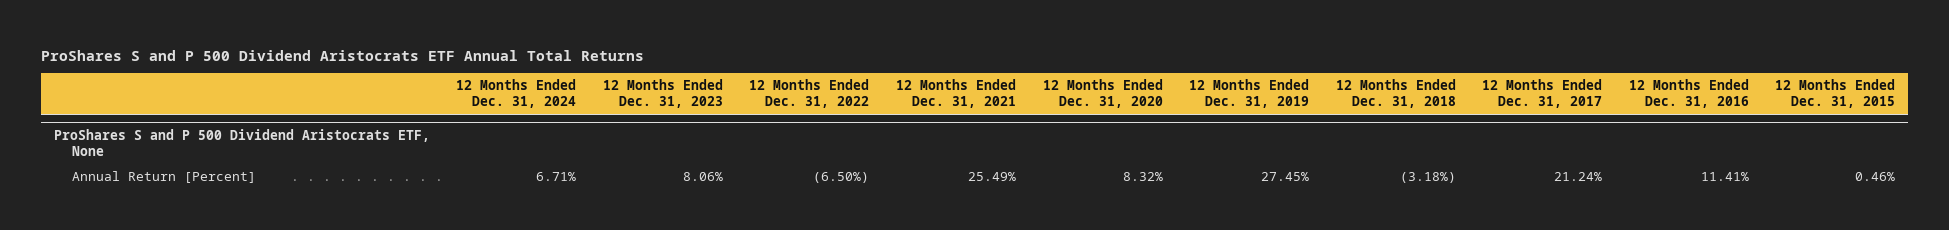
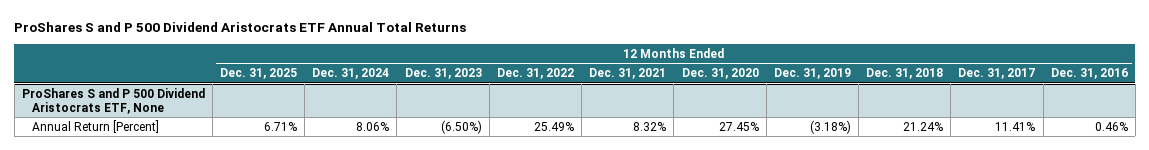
- | 12 Months Ended Dec. 31, 2024 | 12 Months Ended Dec. 31, 2023 | 12 Months Ended Dec. 31, 2022 | 12 Months Ended Dec. 31, 2021 | 12 Months Ended Dec. 31, 2020 | 12 Months Ended Dec. 31, 2019 | 12 Months Ended Dec. 31, 2018 | 12 Months Ended Dec. 31, 2017 | 12 Months Ended Dec. 31, 2016 | 12 Months Ended Dec. 31, 2015
+ | 12 Months Ended Dec. 31, 2025 | 12 Months Ended Dec. 31, 2024 | 12 Months Ended Dec. 31, 2023 | 12 Months Ended Dec. 31, 2022 | 12 Months Ended Dec. 31, 2021 | 12 Months Ended Dec. 31, 2020 | 12 Months Ended Dec. 31, 2019 | 12 Months Ended Dec. 31, 2018 | 12 Months Ended Dec. 31, 2017 | 12 Months Ended Dec. 31, 2016
@ ProShares S and P 500 Dividend Aristocrats ETF, None
- Annual Return [Percent] | 6.71% | 8.06% | (6.50%) | 25.49% | 8.32% | 27.45% | (3.18%) | 21.24% | 11.41% | 0.46%
+ Annual Return [Percent] | 6.71% | 8.06% | (6.50%) | 25.49% | 8.32% | 27.45% | (3.18%) | 21.24% | 11.41% | 0.46%

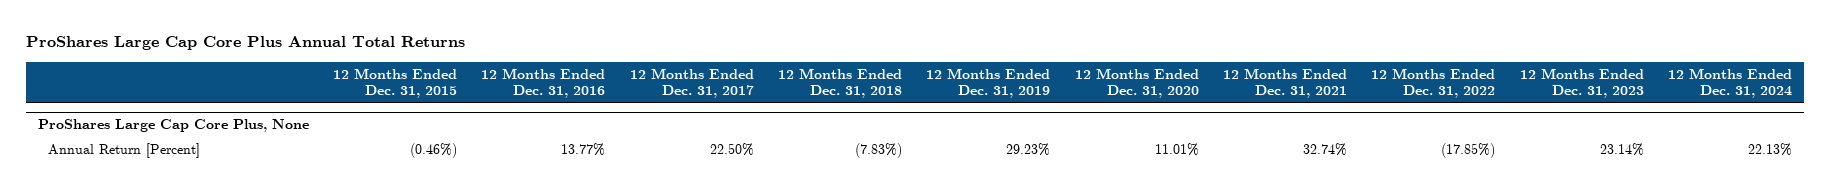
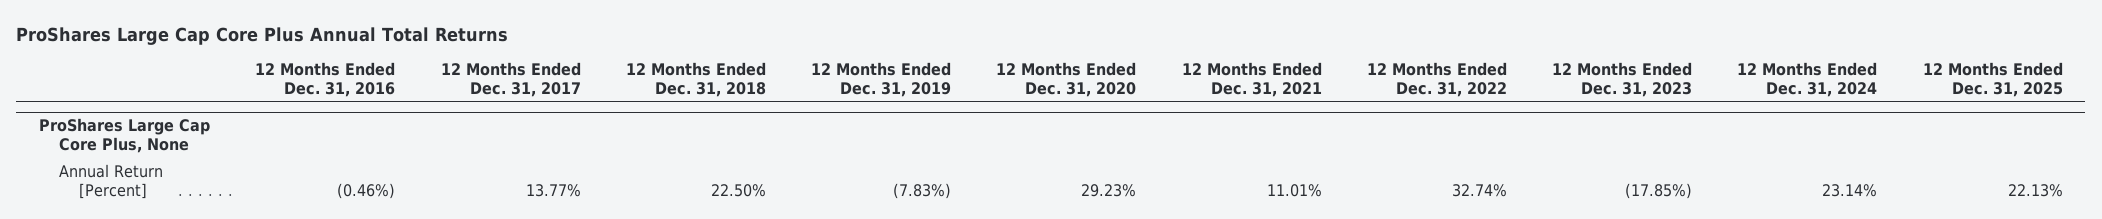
- | 12 Months Ended Dec. 31, 2015 | 12 Months Ended Dec. 31, 2016 | 12 Months Ended Dec. 31, 2017 | 12 Months Ended Dec. 31, 2018 | 12 Months Ended Dec. 31, 2019 | 12 Months Ended Dec. 31, 2020 | 12 Months Ended Dec. 31, 2021 | 12 Months Ended Dec. 31, 2022 | 12 Months Ended Dec. 31, 2023 | 12 Months Ended Dec. 31, 2024
+ | 12 Months Ended Dec. 31, 2016 | 12 Months Ended Dec. 31, 2017 | 12 Months Ended Dec. 31, 2018 | 12 Months Ended Dec. 31, 2019 | 12 Months Ended Dec. 31, 2020 | 12 Months Ended Dec. 31, 2021 | 12 Months Ended Dec. 31, 2022 | 12 Months Ended Dec. 31, 2023 | 12 Months Ended Dec. 31, 2024 | 12 Months Ended Dec. 31, 2025
@ ProShares Large Cap Core Plus, None
- Annual Return [Percent] | (0.46%) | 13.77% | 22.50% | (7.83%) | 29.23% | 11.01% | 32.74% | (17.85%) | 23.14% | 22.13%
+ Annual Return [Percent] | (0.46%) | 13.77% | 22.50% | (7.83%) | 29.23% | 11.01% | 32.74% | (17.85%) | 23.14% | 22.13%

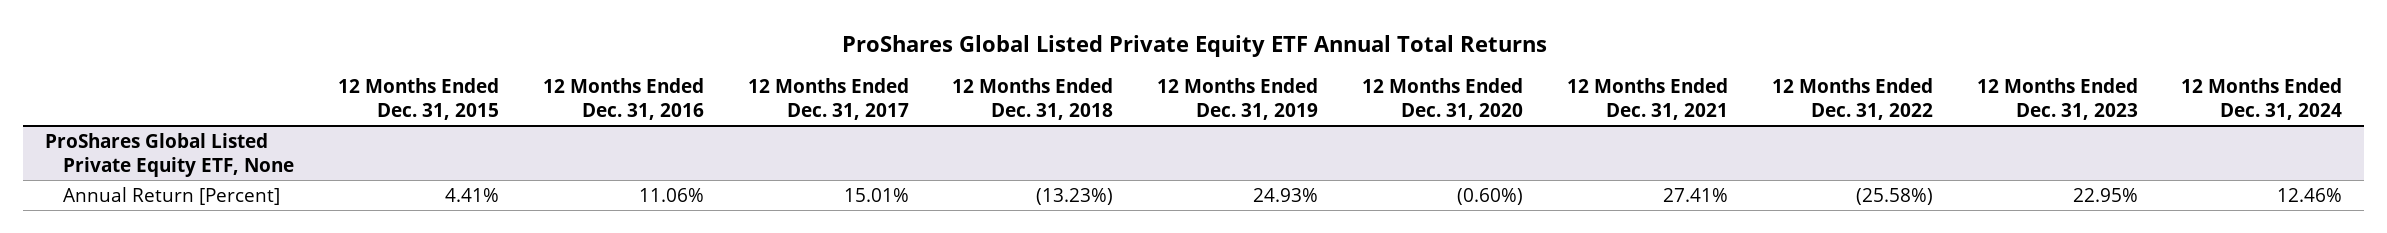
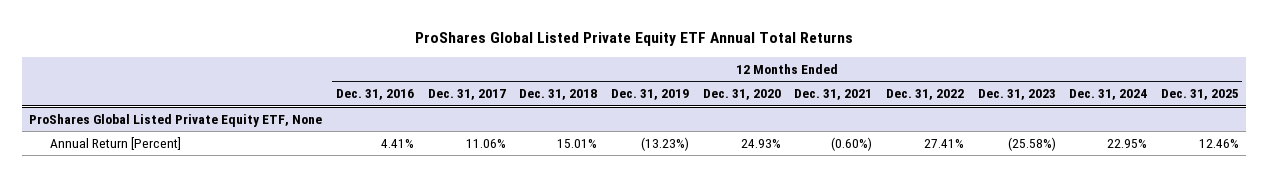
- | 12 Months Ended Dec. 31, 2015 | 12 Months Ended Dec. 31, 2016 | 12 Months Ended Dec. 31, 2017 | 12 Months Ended Dec. 31, 2018 | 12 Months Ended Dec. 31, 2019 | 12 Months Ended Dec. 31, 2020 | 12 Months Ended Dec. 31, 2021 | 12 Months Ended Dec. 31, 2022 | 12 Months Ended Dec. 31, 2023 | 12 Months Ended Dec. 31, 2024
+ | 12 Months Ended Dec. 31, 2016 | 12 Months Ended Dec. 31, 2017 | 12 Months Ended Dec. 31, 2018 | 12 Months Ended Dec. 31, 2019 | 12 Months Ended Dec. 31, 2020 | 12 Months Ended Dec. 31, 2021 | 12 Months Ended Dec. 31, 2022 | 12 Months Ended Dec. 31, 2023 | 12 Months Ended Dec. 31, 2024 | 12 Months Ended Dec. 31, 2025
@ ProShares Global Listed Private Equity ETF, None
- Annual Return [Percent] | 4.41% | 11.06% | 15.01% | (13.23%) | 24.93% | (0.60%) | 27.41% | (25.58%) | 22.95% | 12.46%
+ Annual Return [Percent] | 4.41% | 11.06% | 15.01% | (13.23%) | 24.93% | (0.60%) | 27.41% | (25.58%) | 22.95% | 12.46%

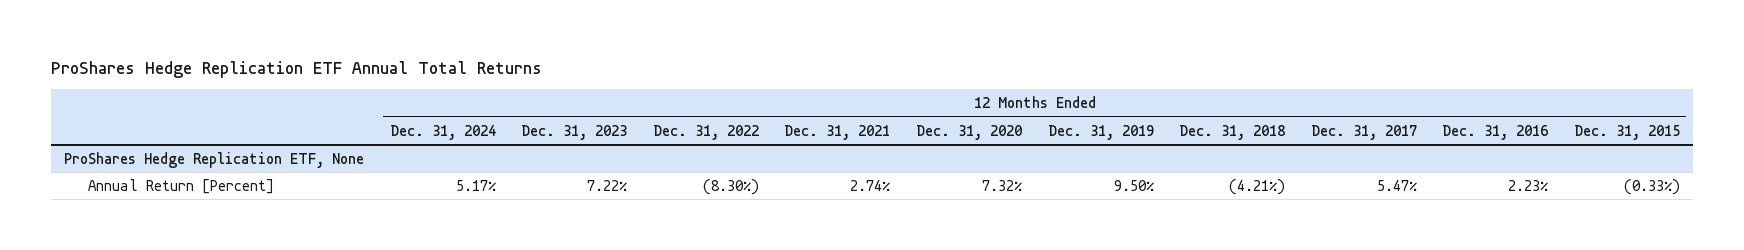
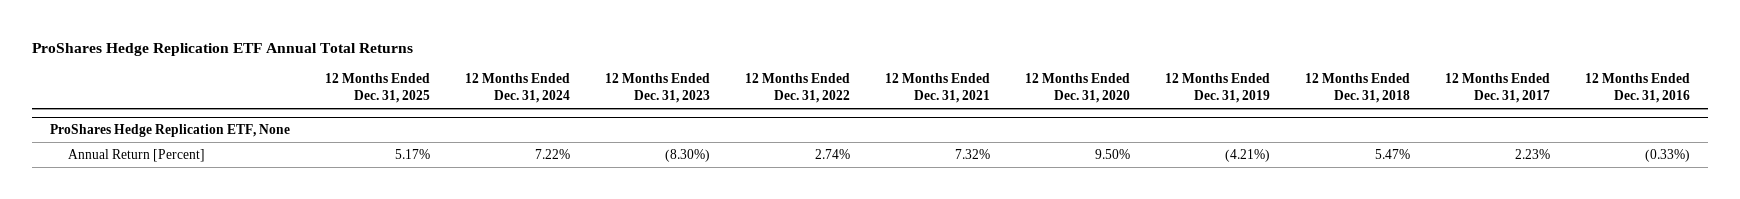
- | 12 Months Ended Dec. 31, 2024 | 12 Months Ended Dec. 31, 2023 | 12 Months Ended Dec. 31, 2022 | 12 Months Ended Dec. 31, 2021 | 12 Months Ended Dec. 31, 2020 | 12 Months Ended Dec. 31, 2019 | 12 Months Ended Dec. 31, 2018 | 12 Months Ended Dec. 31, 2017 | 12 Months Ended Dec. 31, 2016 | 12 Months Ended Dec. 31, 2015
+ | 12 Months Ended Dec. 31, 2025 | 12 Months Ended Dec. 31, 2024 | 12 Months Ended Dec. 31, 2023 | 12 Months Ended Dec. 31, 2022 | 12 Months Ended Dec. 31, 2021 | 12 Months Ended Dec. 31, 2020 | 12 Months Ended Dec. 31, 2019 | 12 Months Ended Dec. 31, 2018 | 12 Months Ended Dec. 31, 2017 | 12 Months Ended Dec. 31, 2016
@ ProShares Hedge Replication ETF, None
- Annual Return [Percent] | 5.17% | 7.22% | (8.30%) | 2.74% | 7.32% | 9.50% | (4.21%) | 5.47% | 2.23% | (0.33%)
+ Annual Return [Percent] | 5.17% | 7.22% | (8.30%) | 2.74% | 7.32% | 9.50% | (4.21%) | 5.47% | 2.23% | (0.33%)

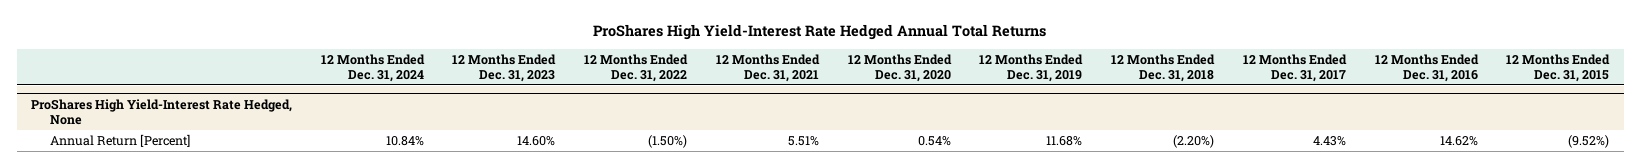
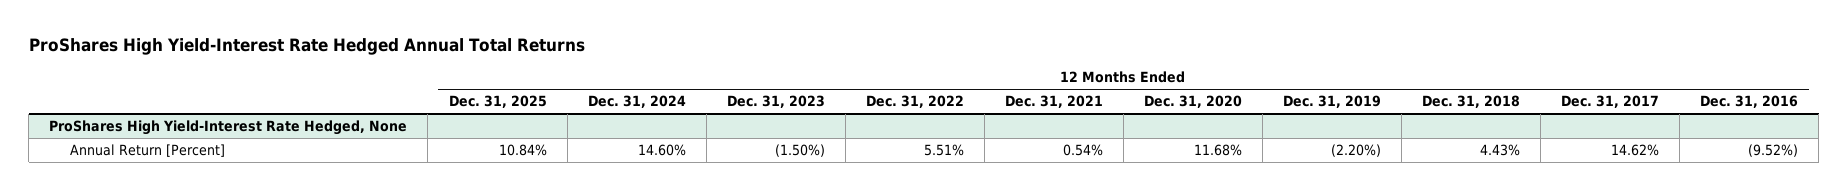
- | 12 Months Ended Dec. 31, 2024 | 12 Months Ended Dec. 31, 2023 | 12 Months Ended Dec. 31, 2022 | 12 Months Ended Dec. 31, 2021 | 12 Months Ended Dec. 31, 2020 | 12 Months Ended Dec. 31, 2019 | 12 Months Ended Dec. 31, 2018 | 12 Months Ended Dec. 31, 2017 | 12 Months Ended Dec. 31, 2016 | 12 Months Ended Dec. 31, 2015
+ | 12 Months Ended Dec. 31, 2025 | 12 Months Ended Dec. 31, 2024 | 12 Months Ended Dec. 31, 2023 | 12 Months Ended Dec. 31, 2022 | 12 Months Ended Dec. 31, 2021 | 12 Months Ended Dec. 31, 2020 | 12 Months Ended Dec. 31, 2019 | 12 Months Ended Dec. 31, 2018 | 12 Months Ended Dec. 31, 2017 | 12 Months Ended Dec. 31, 2016
@ ProShares High Yield-Interest Rate Hedged, None
- Annual Return [Percent] | 10.84% | 14.60% | (1.50%) | 5.51% | 0.54% | 11.68% | (2.20%) | 4.43% | 14.62% | (9.52%)
+ Annual Return [Percent] | 10.84% | 14.60% | (1.50%) | 5.51% | 0.54% | 11.68% | (2.20%) | 4.43% | 14.62% | (9.52%)

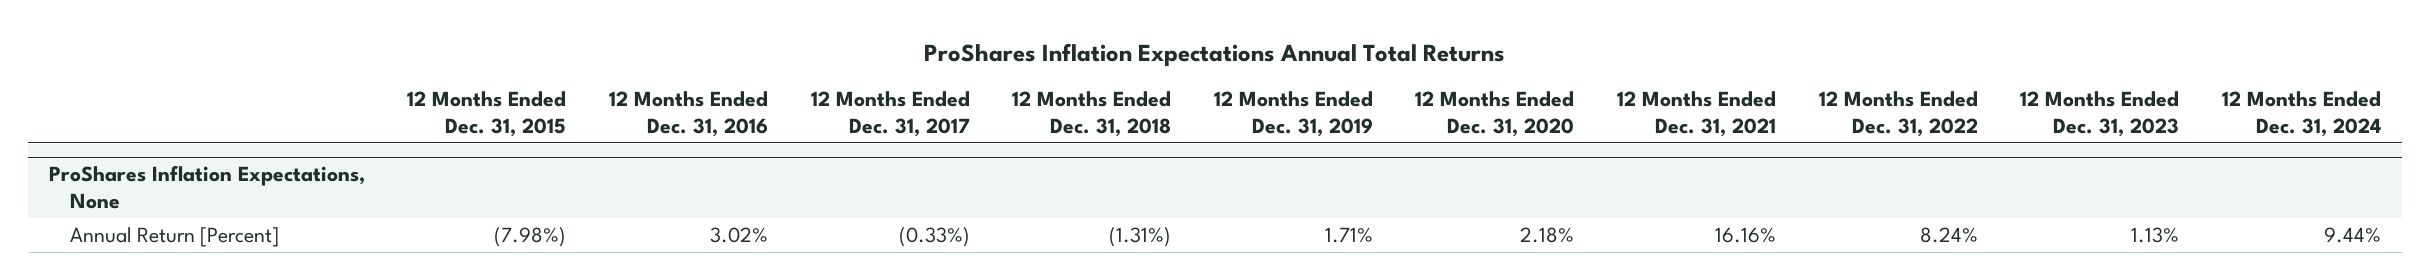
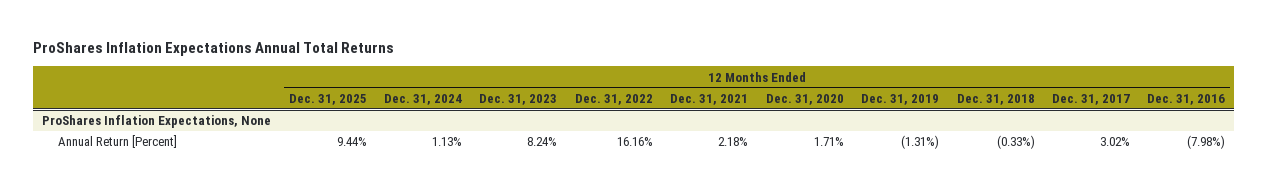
- | 12 Months Ended Dec. 31, 2015 | 12 Months Ended Dec. 31, 2016 | 12 Months Ended Dec. 31, 2017 | 12 Months Ended Dec. 31, 2018 | 12 Months Ended Dec. 31, 2019 | 12 Months Ended Dec. 31, 2020 | 12 Months Ended Dec. 31, 2021 | 12 Months Ended Dec. 31, 2022 | 12 Months Ended Dec. 31, 2023 | 12 Months Ended Dec. 31, 2024
+ | 12 Months Ended Dec. 31, 2025 | 12 Months Ended Dec. 31, 2024 | 12 Months Ended Dec. 31, 2023 | 12 Months Ended Dec. 31, 2022 | 12 Months Ended Dec. 31, 2021 | 12 Months Ended Dec. 31, 2020 | 12 Months Ended Dec. 31, 2019 | 12 Months Ended Dec. 31, 2018 | 12 Months Ended Dec. 31, 2017 | 12 Months Ended Dec. 31, 2016
@ ProShares Inflation Expectations, None
- Annual Return [Percent] | (7.98%) | 3.02% | (0.33%) | (1.31%) | 1.71% | 2.18% | 16.16% | 8.24% | 1.13% | 9.44%
+ Annual Return [Percent] | 9.44% | 1.13% | 8.24% | 16.16% | 2.18% | 1.71% | (1.31%) | (0.33%) | 3.02% | (7.98%)

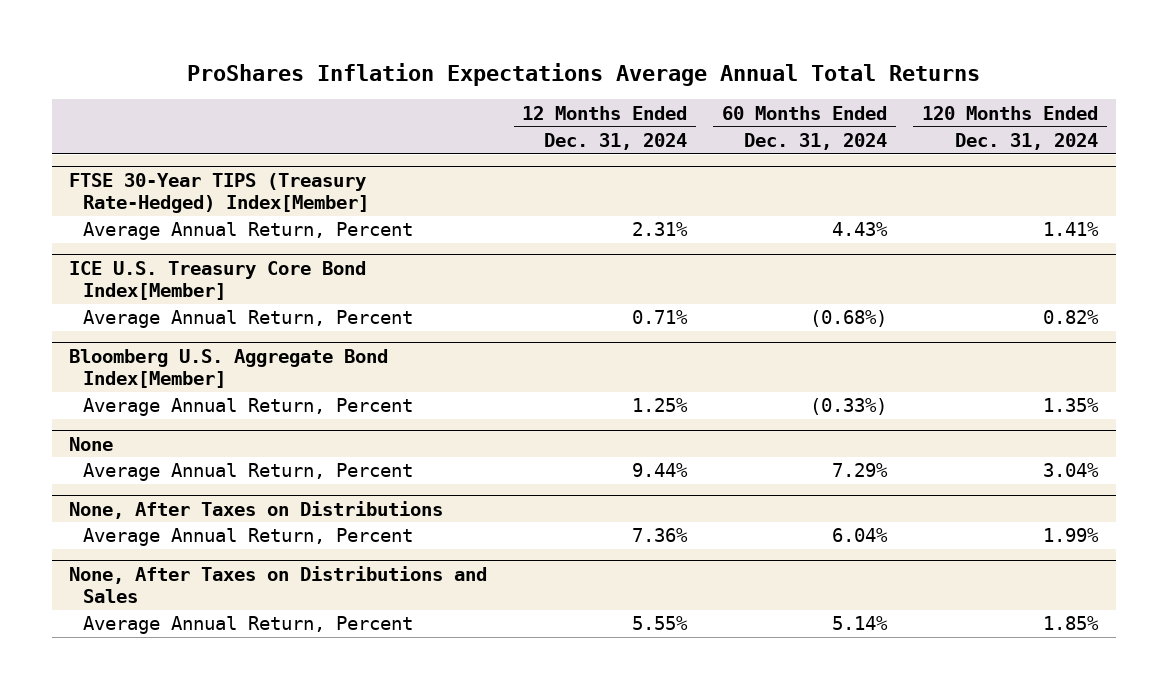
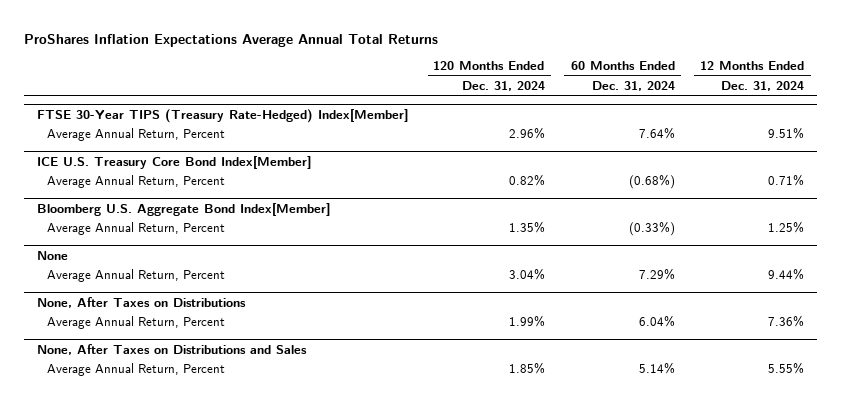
- | 12 Months Ended Dec. 31, 2024 | 60 Months Ended Dec. 31, 2024 | 120 Months Ended Dec. 31, 2024
+ | 120 Months Ended Dec. 31, 2024 | 60 Months Ended Dec. 31, 2024 | 12 Months Ended Dec. 31, 2024
@ FTSE 30-Year TIPS (Treasury Rate-Hedged) Index[Member]
- Average Annual Return, Percent | 2.31% | 4.43% | 1.41%
+ Average Annual Return, Percent | 2.96% | 7.64% | 9.51%

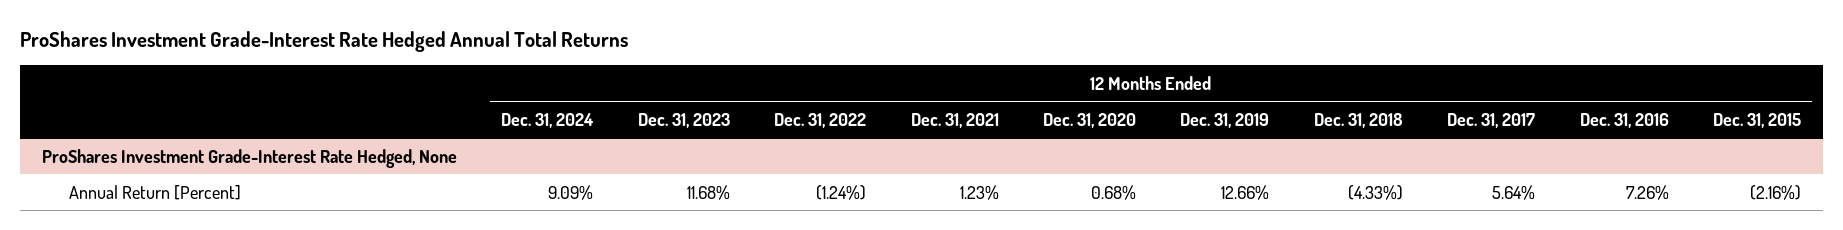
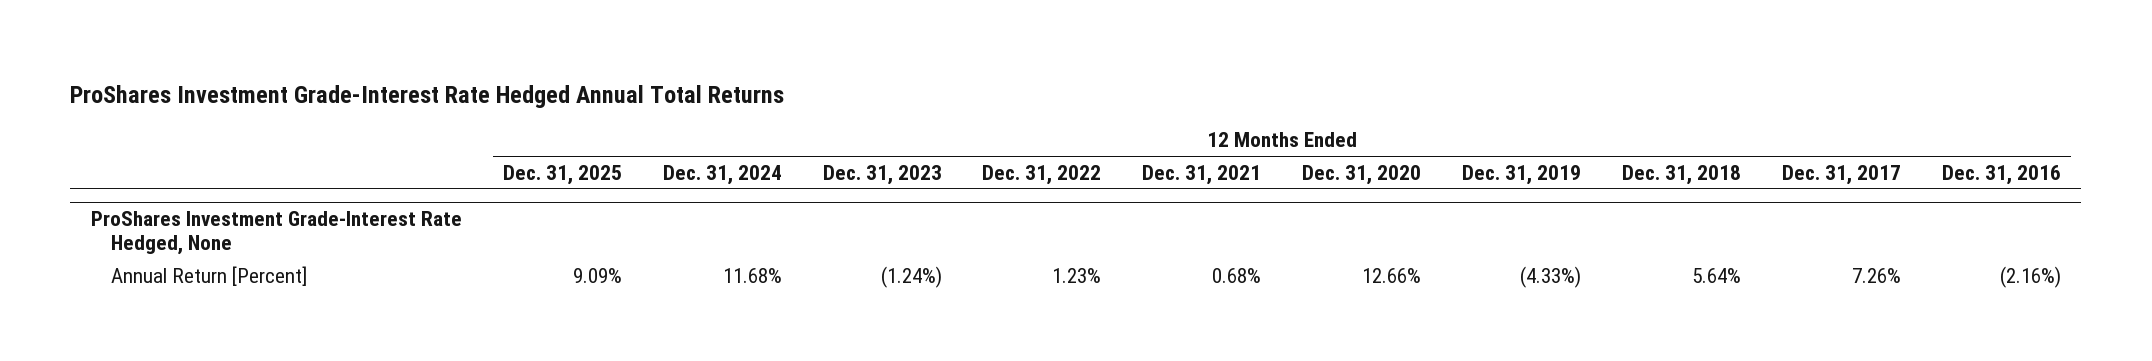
- | 12 Months Ended Dec. 31, 2024 | 12 Months Ended Dec. 31, 2023 | 12 Months Ended Dec. 31, 2022 | 12 Months Ended Dec. 31, 2021 | 12 Months Ended Dec. 31, 2020 | 12 Months Ended Dec. 31, 2019 | 12 Months Ended Dec. 31, 2018 | 12 Months Ended Dec. 31, 2017 | 12 Months Ended Dec. 31, 2016 | 12 Months Ended Dec. 31, 2015
+ | 12 Months Ended Dec. 31, 2025 | 12 Months Ended Dec. 31, 2024 | 12 Months Ended Dec. 31, 2023 | 12 Months Ended Dec. 31, 2022 | 12 Months Ended Dec. 31, 2021 | 12 Months Ended Dec. 31, 2020 | 12 Months Ended Dec. 31, 2019 | 12 Months Ended Dec. 31, 2018 | 12 Months Ended Dec. 31, 2017 | 12 Months Ended Dec. 31, 2016
@ ProShares Investment Grade-Interest Rate Hedged, None
- Annual Return [Percent] | 9.09% | 11.68% | (1.24%) | 1.23% | 0.68% | 12.66% | (4.33%) | 5.64% | 7.26% | (2.16%)
+ Annual Return [Percent] | 9.09% | 11.68% | (1.24%) | 1.23% | 0.68% | 12.66% | (4.33%) | 5.64% | 7.26% | (2.16%)

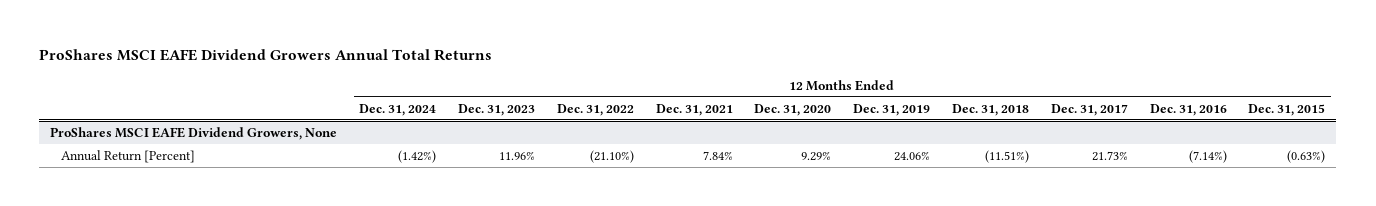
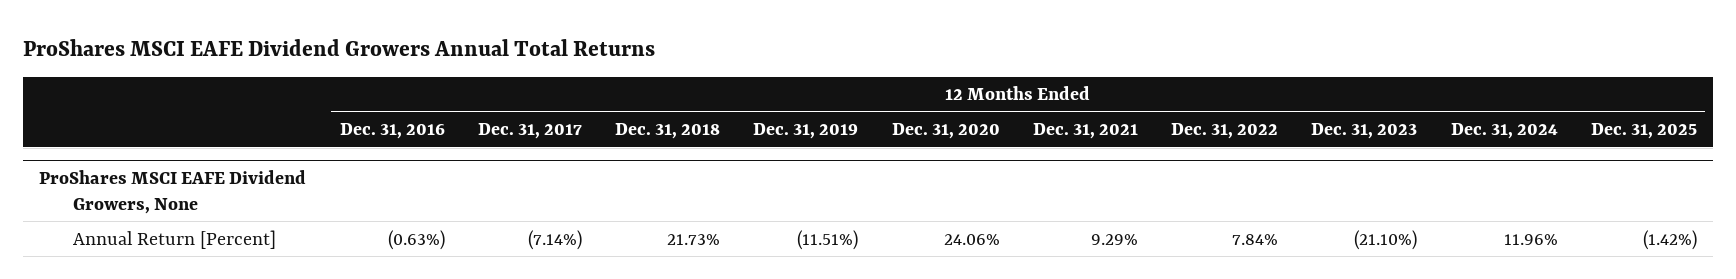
- | 12 Months Ended Dec. 31, 2024 | 12 Months Ended Dec. 31, 2023 | 12 Months Ended Dec. 31, 2022 | 12 Months Ended Dec. 31, 2021 | 12 Months Ended Dec. 31, 2020 | 12 Months Ended Dec. 31, 2019 | 12 Months Ended Dec. 31, 2018 | 12 Months Ended Dec. 31, 2017 | 12 Months Ended Dec. 31, 2016 | 12 Months Ended Dec. 31, 2015
+ | 12 Months Ended Dec. 31, 2016 | 12 Months Ended Dec. 31, 2017 | 12 Months Ended Dec. 31, 2018 | 12 Months Ended Dec. 31, 2019 | 12 Months Ended Dec. 31, 2020 | 12 Months Ended Dec. 31, 2021 | 12 Months Ended Dec. 31, 2022 | 12 Months Ended Dec. 31, 2023 | 12 Months Ended Dec. 31, 2024 | 12 Months Ended Dec. 31, 2025
@ ProShares MSCI EAFE Dividend Growers, None
- Annual Return [Percent] | (1.42%) | 11.96% | (21.10%) | 7.84% | 9.29% | 24.06% | (11.51%) | 21.73% | (7.14%) | (0.63%)
+ Annual Return [Percent] | (0.63%) | (7.14%) | 21.73% | (11.51%) | 24.06% | 9.29% | 7.84% | (21.10%) | 11.96% | (1.42%)

